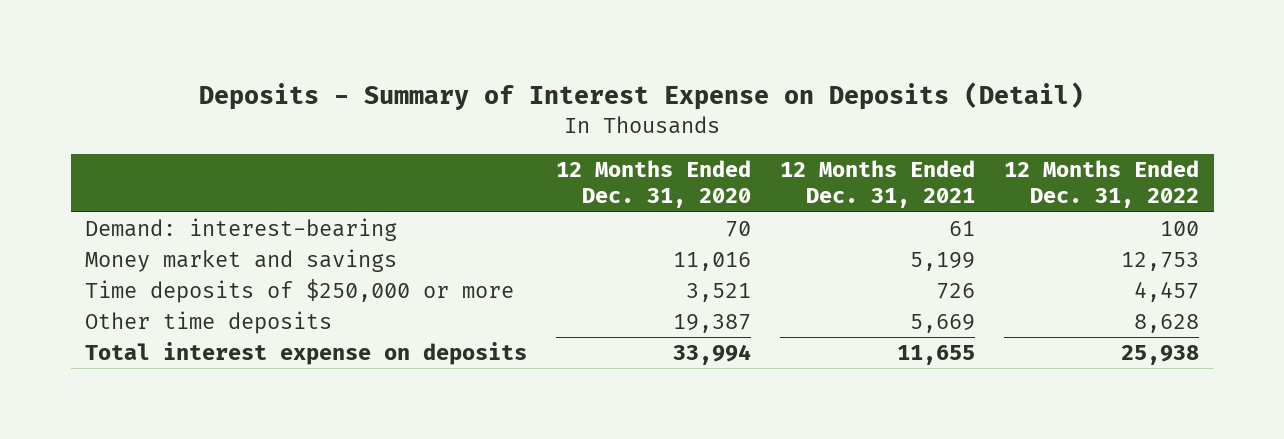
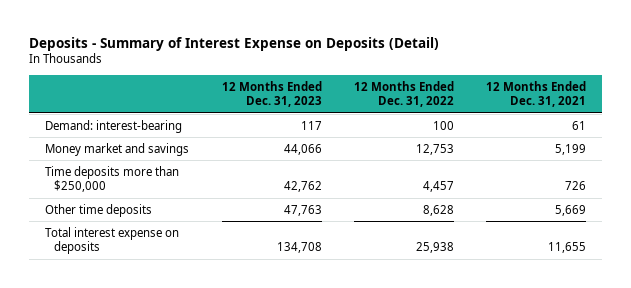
- | 12 Months Ended Dec. 31, 2020 | 12 Months Ended Dec. 31, 2021 | 12 Months Ended Dec. 31, 2022
+ | 12 Months Ended Dec. 31, 2023 | 12 Months Ended Dec. 31, 2022 | 12 Months Ended Dec. 31, 2021
- Time deposits of $250,000 or more | 3,521 | 726 | 4,457
+ Time deposits more than $250,000 | 42,762 | 4,457 | 726

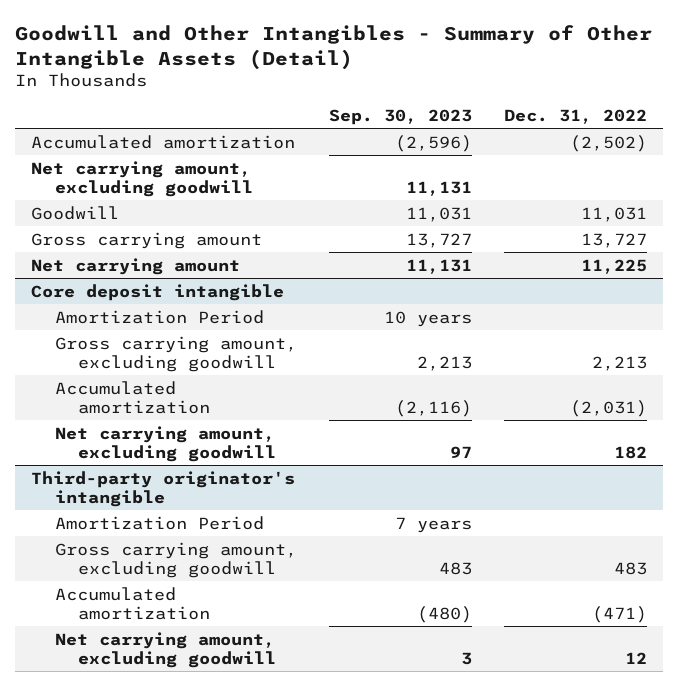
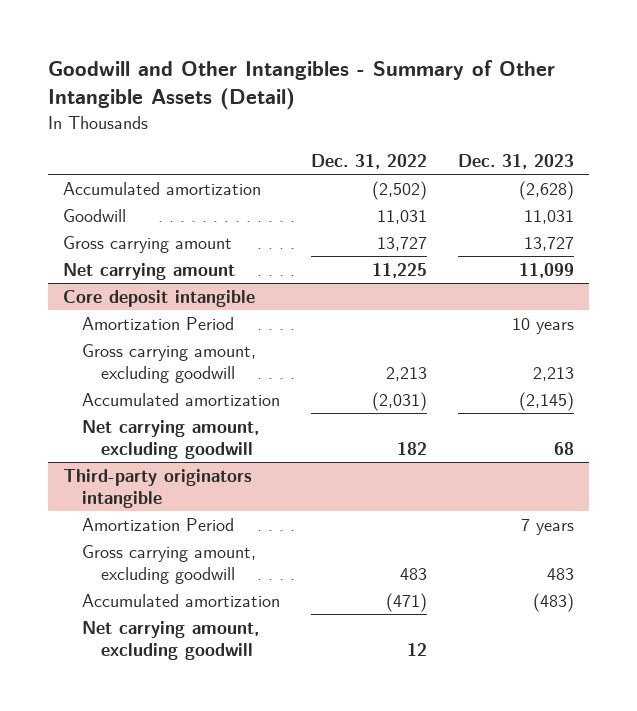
- | Sep. 30, 2023 | Dec. 31, 2022
+ | Dec. 31, 2022 | Dec. 31, 2023
- Net carrying amount, excluding goodwill | 11,131 |
- Third-party originator's intangible
+ Third-party originators intangible

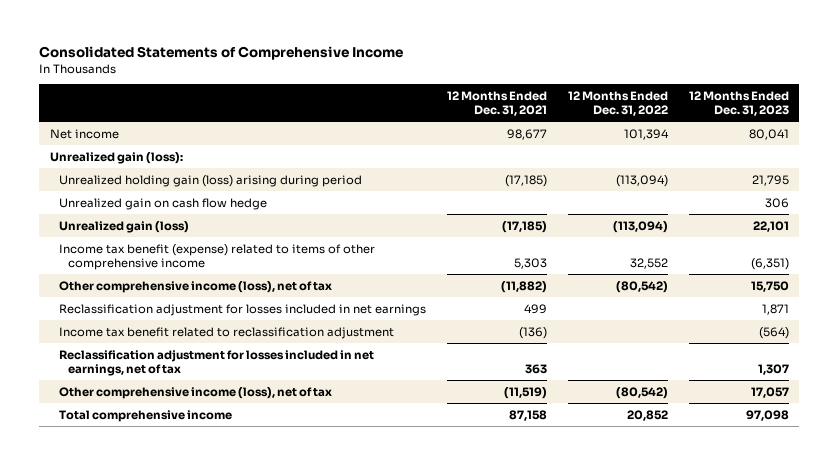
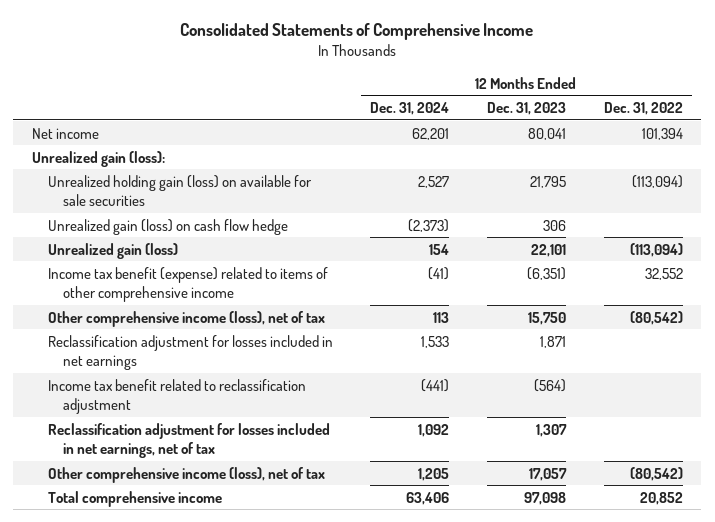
- | 12 Months Ended Dec. 31, 2021 | 12 Months Ended Dec. 31, 2022 | 12 Months Ended Dec. 31, 2023
+ | 12 Months Ended Dec. 31, 2024 | 12 Months Ended Dec. 31, 2023 | 12 Months Ended Dec. 31, 2022
- Unrealized holding gain (loss) arising during period | (17,185) | (113,094) | 21,795
- Unrealized gain on cash flow hedge | | | 306
+ Unrealized holding gain (loss) on available for sale securities | 2,527 | 21,795 | (113,094)
+ Unrealized gain (loss) on cash flow hedge | (2,373) | 306 |

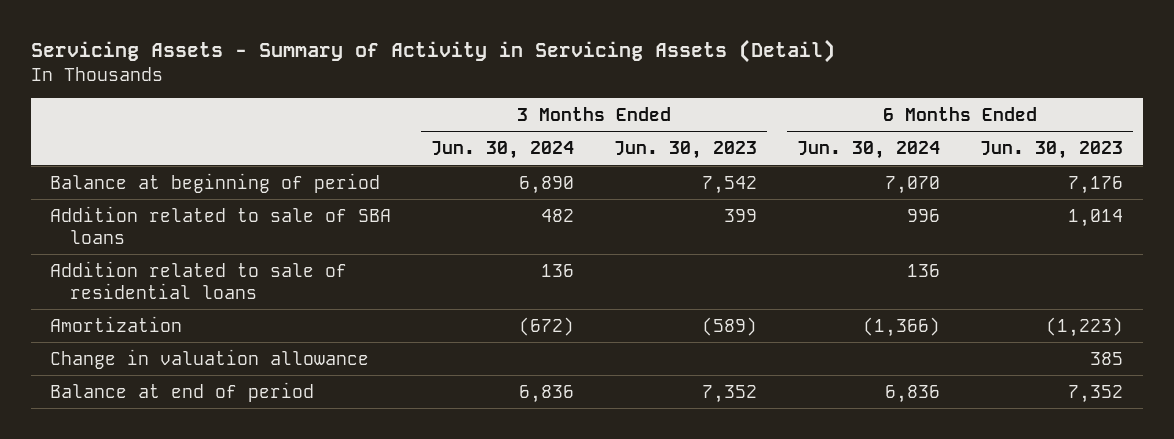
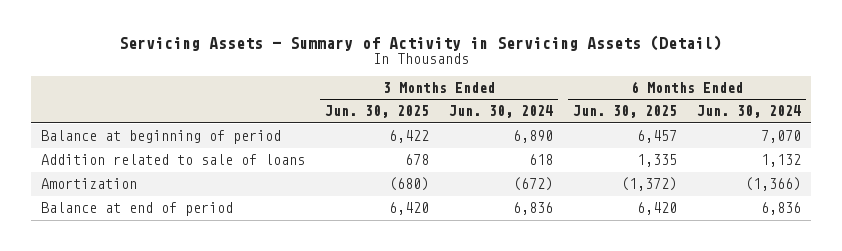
- | 3 Months Ended Jun. 30, 2024 | 3 Months Ended Jun. 30, 2023 | 6 Months Ended Jun. 30, 2024 | 6 Months Ended Jun. 30, 2023
+ | 3 Months Ended Jun. 30, 2025 | 3 Months Ended Jun. 30, 2024 | 6 Months Ended Jun. 30, 2025 | 6 Months Ended Jun. 30, 2024
- Addition related to sale of SBA loans | 482 | 399 | 996 | 1,014
- Addition related to sale of residential loans | 136 | | 136 |
+ Addition related to sale of loans | 678 | 618 | 1,335 | 1,132
- Change in valuation allowance | | | | 385

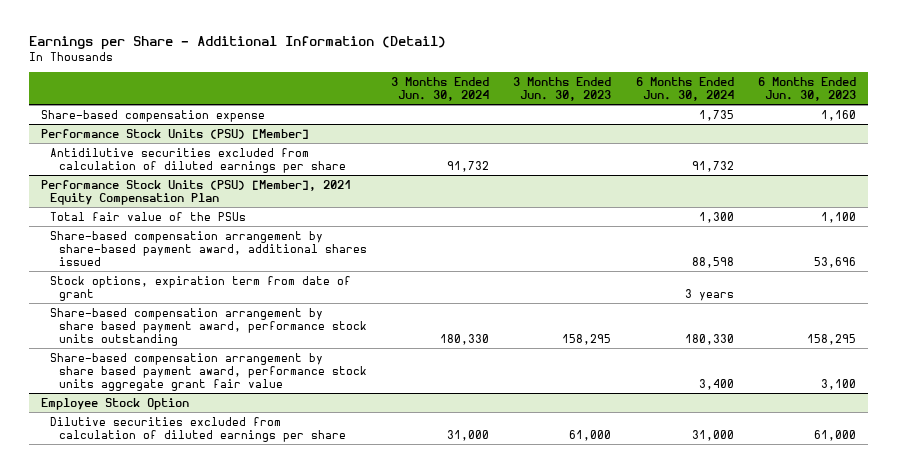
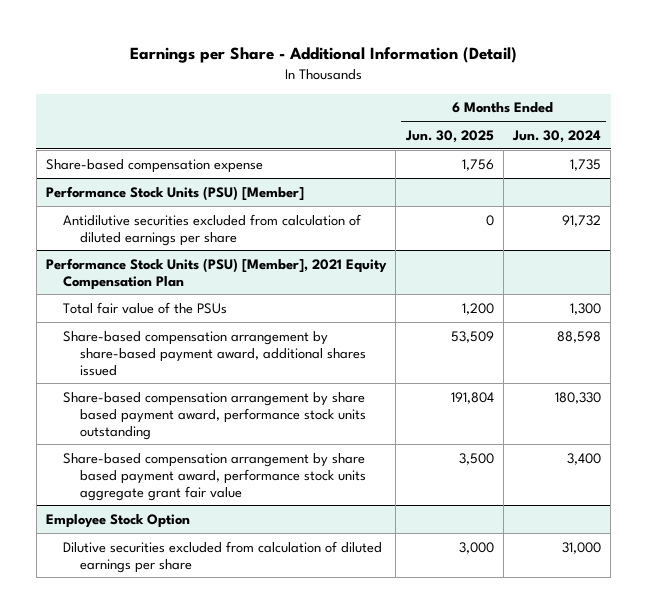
- | 3 Months Ended Jun. 30, 2024 | 3 Months Ended Jun. 30, 2023 | 6 Months Ended Jun. 30, 2024 | 6 Months Ended Jun. 30, 2023
+ | 6 Months Ended Jun. 30, 2025 | 6 Months Ended Jun. 30, 2024
@ Performance Stock Units (PSU) [Member], 2021 Equity Compensation Plan
- Stock options, expiration term from date of grant | | | 3 years |

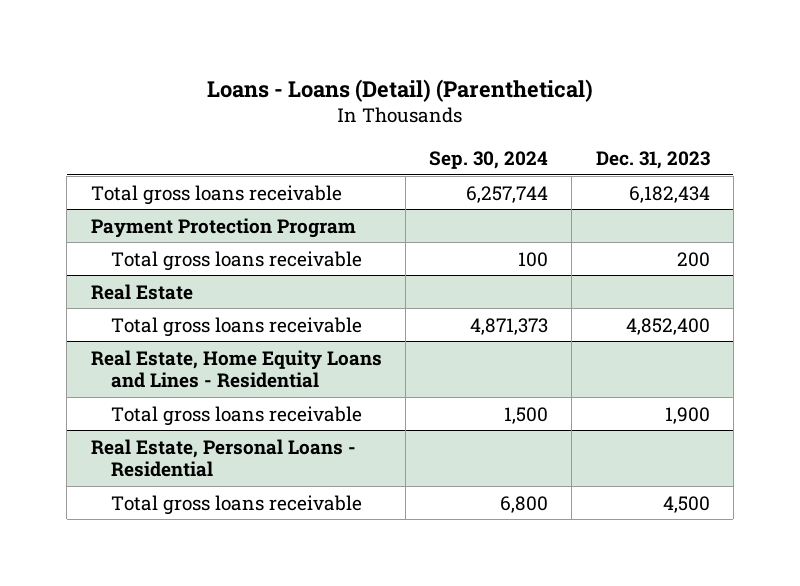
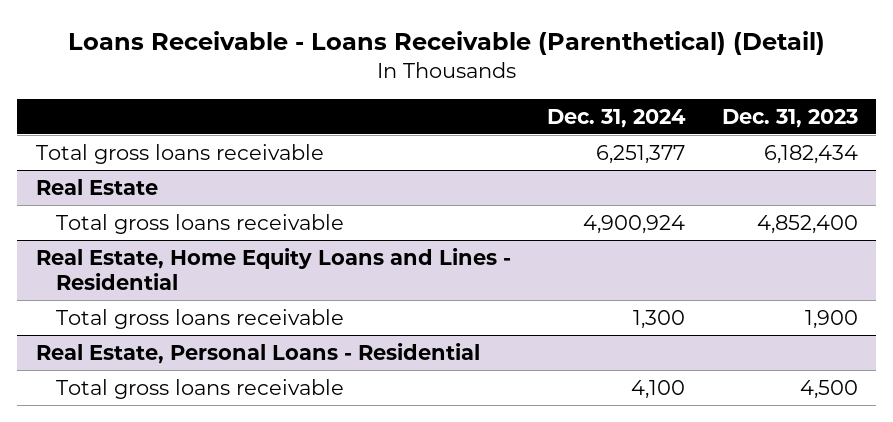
- Loans - Loans (Detail) (Parenthetical)
+ Loans Receivable - Loans Receivable (Parenthetical) (Detail)
- | Sep. 30, 2024 | Dec. 31, 2023
+ | Dec. 31, 2024 | Dec. 31, 2023
- Payment Protection Program
- Total gross loans receivable | 100 | 200

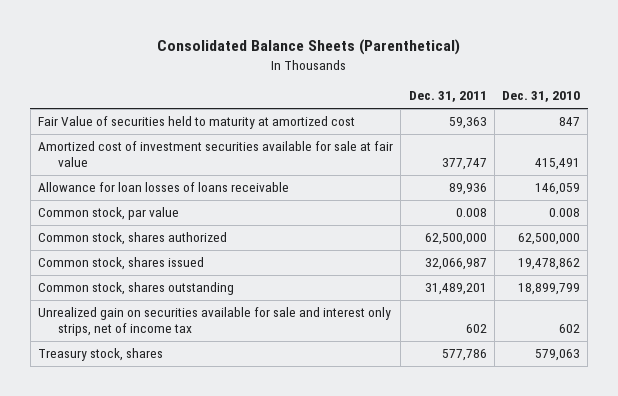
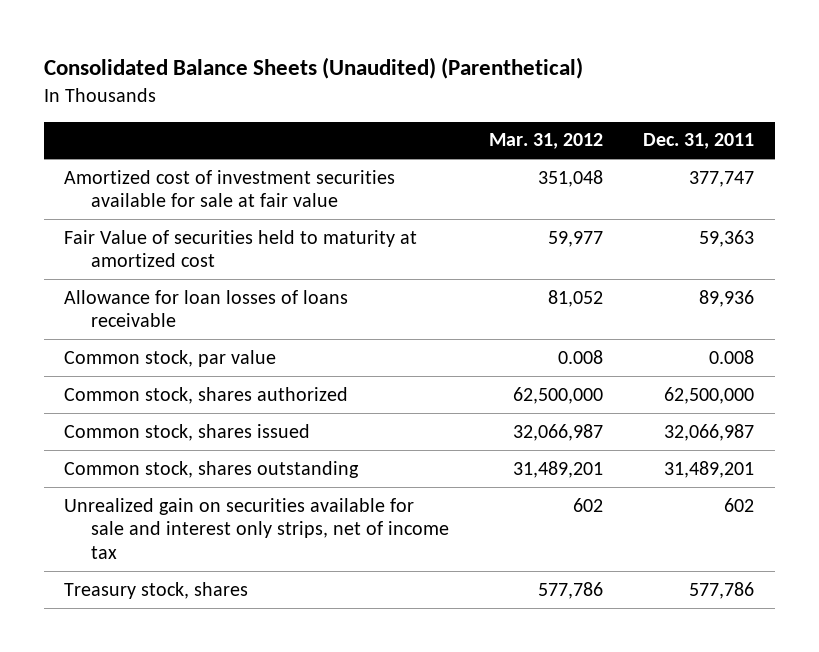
- Consolidated Balance Sheets (Parenthetical)
+ Consolidated Balance Sheets (Unaudited) (Parenthetical)
- | Dec. 31, 2011 | Dec. 31, 2010
+ | Mar. 31, 2012 | Dec. 31, 2011
moved down: Fair Value of securities held to maturity at amortized cost | 59,977 | 59,363

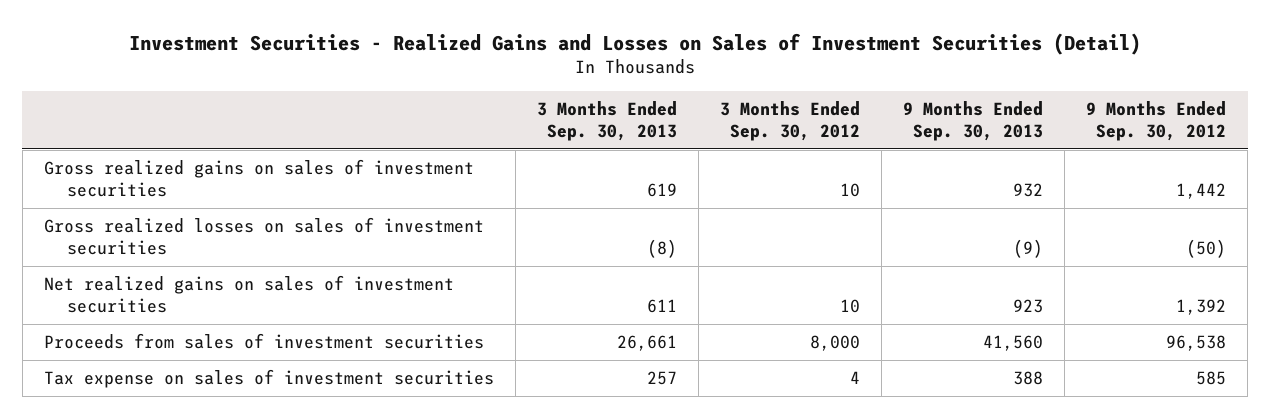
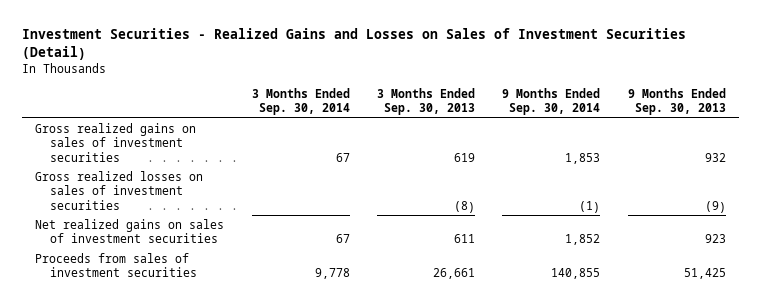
- | 3 Months Ended Sep. 30, 2013 | 3 Months Ended Sep. 30, 2012 | 9 Months Ended Sep. 30, 2013 | 9 Months Ended Sep. 30, 2012
+ | 3 Months Ended Sep. 30, 2014 | 3 Months Ended Sep. 30, 2013 | 9 Months Ended Sep. 30, 2014 | 9 Months Ended Sep. 30, 2013
- Proceeds from sales of investment securities | 26,661 | 8,000 | 41,560 | 96,538
- Tax expense on sales of investment securities | 257 | 4 | 388 | 585
+ Proceeds from sales of investment securities | 9,778 | 26,661 | 140,855 | 51,425

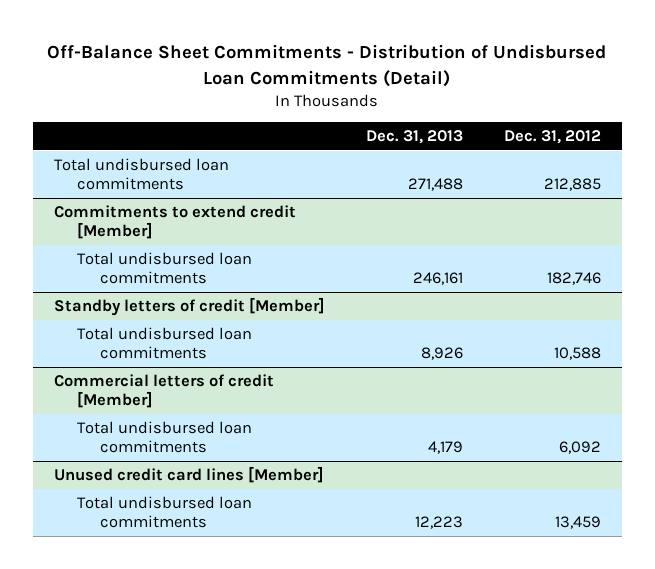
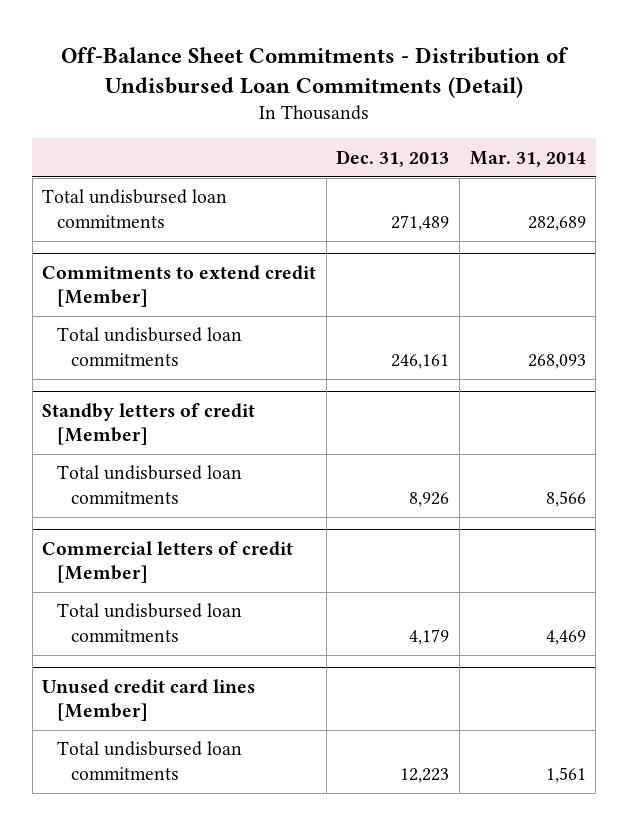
- | Dec. 31, 2013 | Dec. 31, 2012
+ | Dec. 31, 2013 | Mar. 31, 2014
- Total undisbursed loan commitments | 271,488 | 212,885
+ Total undisbursed loan commitments | 271,489 | 282,689

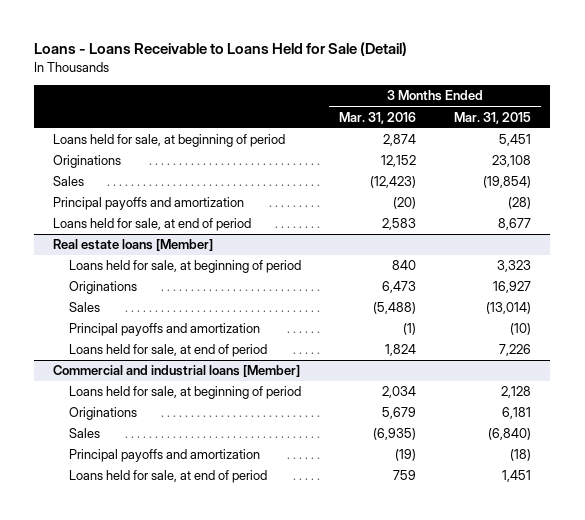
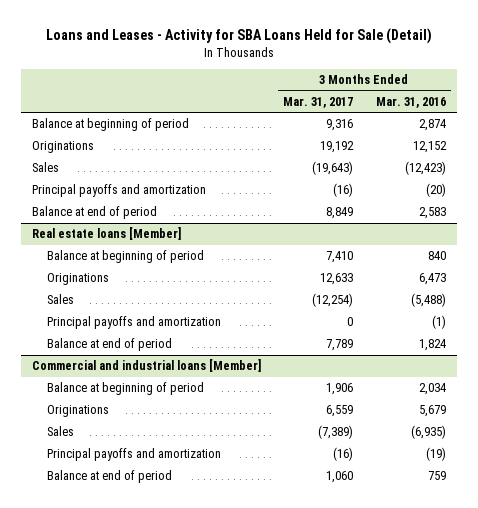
- Loans - Loans Receivable to Loans Held for Sale (Detail)
+ Loans and Leases - Activity for SBA Loans Held for Sale (Detail)
- | 3 Months Ended Mar. 31, 2016 | 3 Months Ended Mar. 31, 2015
+ | 3 Months Ended Mar. 31, 2017 | 3 Months Ended Mar. 31, 2016
- Loans held for sale, at beginning of period | 2,874 | 5,451
+ Balance at beginning of period | 9,316 | 2,874
- Loans held for sale, at end of period | 2,583 | 8,677
+ Balance at end of period | 8,849 | 2,583
@ Real estate loans [Member]
- Loans held for sale, at beginning of period | 840 | 3,323
+ Balance at beginning of period | 7,410 | 840
- Loans held for sale, at end of period | 1,824 | 7,226
+ Balance at end of period | 7,789 | 1,824
@ Commercial and industrial loans [Member]
- Loans held for sale, at beginning of period | 2,034 | 2,128
+ Balance at beginning of period | 1,906 | 2,034
- Loans held for sale, at end of period | 759 | 1,451
+ Balance at end of period | 1,060 | 759

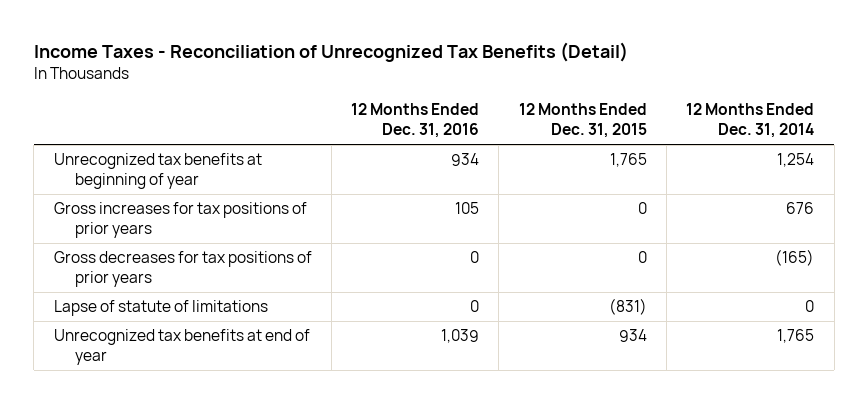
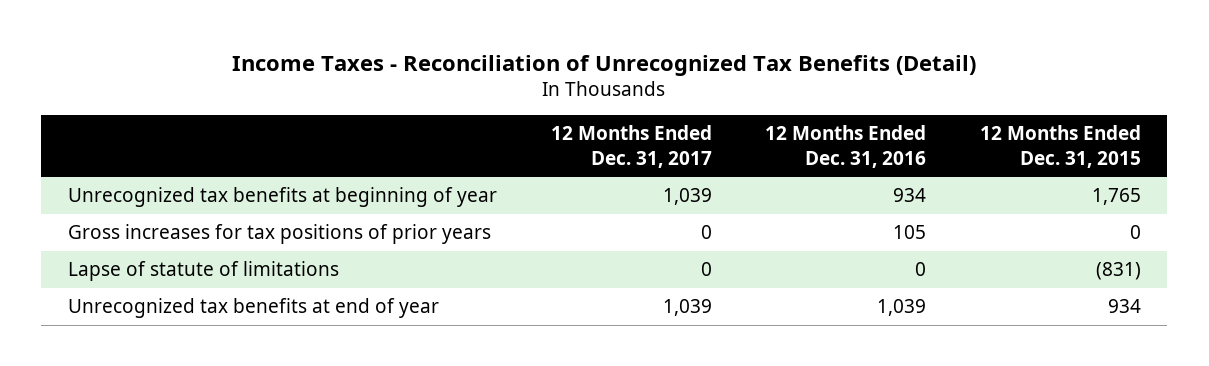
- | 12 Months Ended Dec. 31, 2016 | 12 Months Ended Dec. 31, 2015 | 12 Months Ended Dec. 31, 2014
+ | 12 Months Ended Dec. 31, 2017 | 12 Months Ended Dec. 31, 2016 | 12 Months Ended Dec. 31, 2015
- Gross decreases for tax positions of prior years | 0 | 0 | (165)

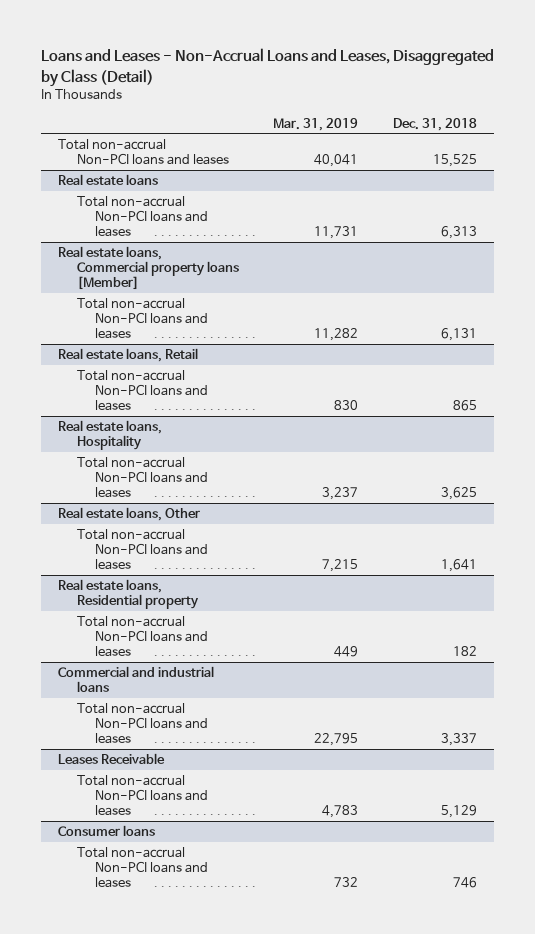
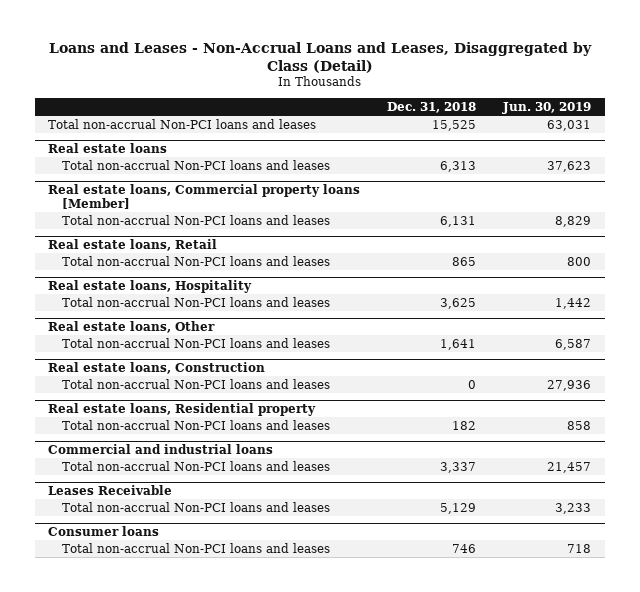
- | Mar. 31, 2019 | Dec. 31, 2018
+ | Dec. 31, 2018 | Jun. 30, 2019
+ Real estate loans, Construction
+ Total non-accrual Non-PCI loans and leases | 0 | 27,936

